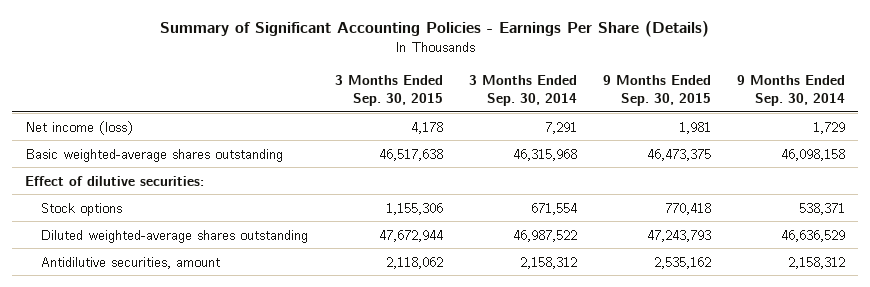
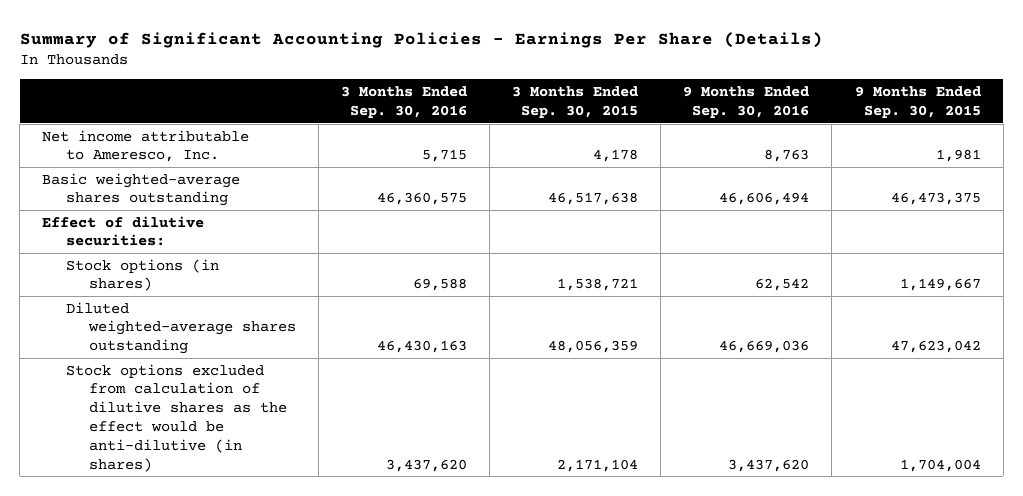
- | 3 Months Ended Sep. 30, 2015 | 3 Months Ended Sep. 30, 2014 | 9 Months Ended Sep. 30, 2015 | 9 Months Ended Sep. 30, 2014
+ | 3 Months Ended Sep. 30, 2016 | 3 Months Ended Sep. 30, 2015 | 9 Months Ended Sep. 30, 2016 | 9 Months Ended Sep. 30, 2015
- Net income (loss) | 4,178 | 7,291 | 1,981 | 1,729
+ Net income attributable to Ameresco, Inc. | 5,715 | 4,178 | 8,763 | 1,981
- Stock options | 1,155,306 | 671,554 | 770,418 | 538,371
- Diluted weighted-average shares outstanding | 47,672,944 | 46,987,522 | 47,243,793 | 46,636,529
- Antidilutive securities, amount | 2,118,062 | 2,158,312 | 2,535,162 | 2,158,312
+ Stock options (in shares) | 69,588 | 1,538,721 | 62,542 | 1,149,667
+ Diluted weighted-average shares outstanding | 46,430,163 | 48,056,359 | 46,669,036 | 47,623,042
+ Stock options excluded from calculation of dilutive shares as the effect would be anti-dilutive (in shares) | 3,437,620 | 2,171,104 | 3,437,620 | 1,704,004

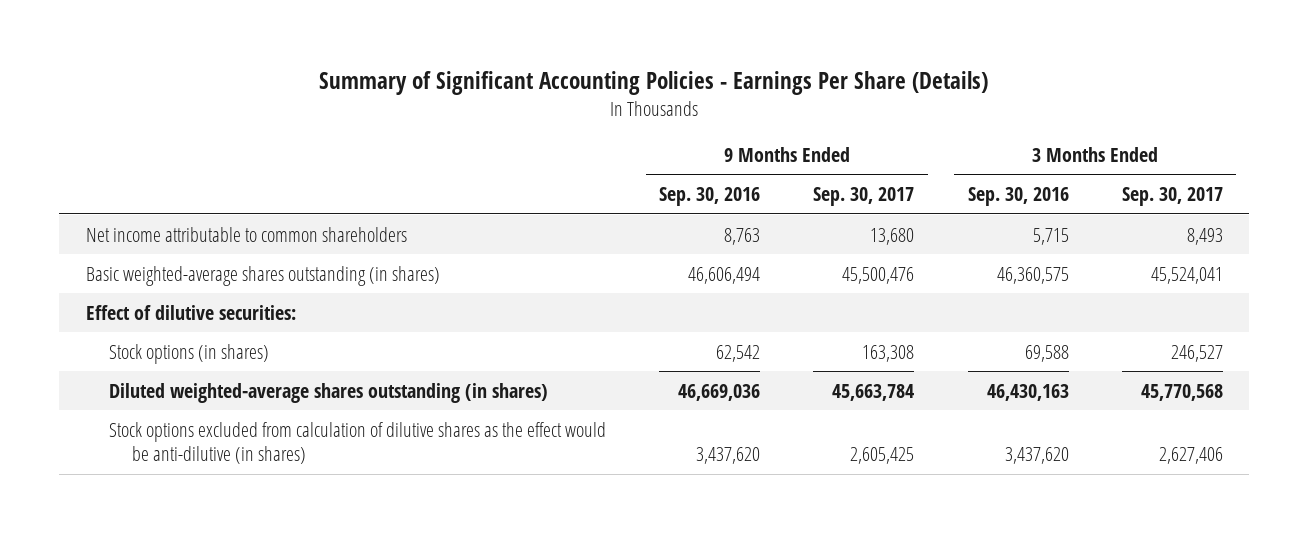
- | 3 Months Ended Sep. 30, 2016 | 3 Months Ended Sep. 30, 2015 | 9 Months Ended Sep. 30, 2016 | 9 Months Ended Sep. 30, 2015
+ | 9 Months Ended Sep. 30, 2016 | 9 Months Ended Sep. 30, 2017 | 3 Months Ended Sep. 30, 2016 | 3 Months Ended Sep. 30, 2017
- Net income attributable to Ameresco, Inc. | 5,715 | 4,178 | 8,763 | 1,981
- Basic weighted-average shares outstanding | 46,360,575 | 46,517,638 | 46,606,494 | 46,473,375
+ Net income attributable to common shareholders | 8,763 | 13,680 | 5,715 | 8,493
+ Basic weighted-average shares outstanding (in shares) | 46,606,494 | 45,500,476 | 46,360,575 | 45,524,041
- Diluted weighted-average shares outstanding | 46,430,163 | 48,056,359 | 46,669,036 | 47,623,042
+ Diluted weighted-average shares outstanding (in shares) | 46,669,036 | 45,663,784 | 46,430,163 | 45,770,568

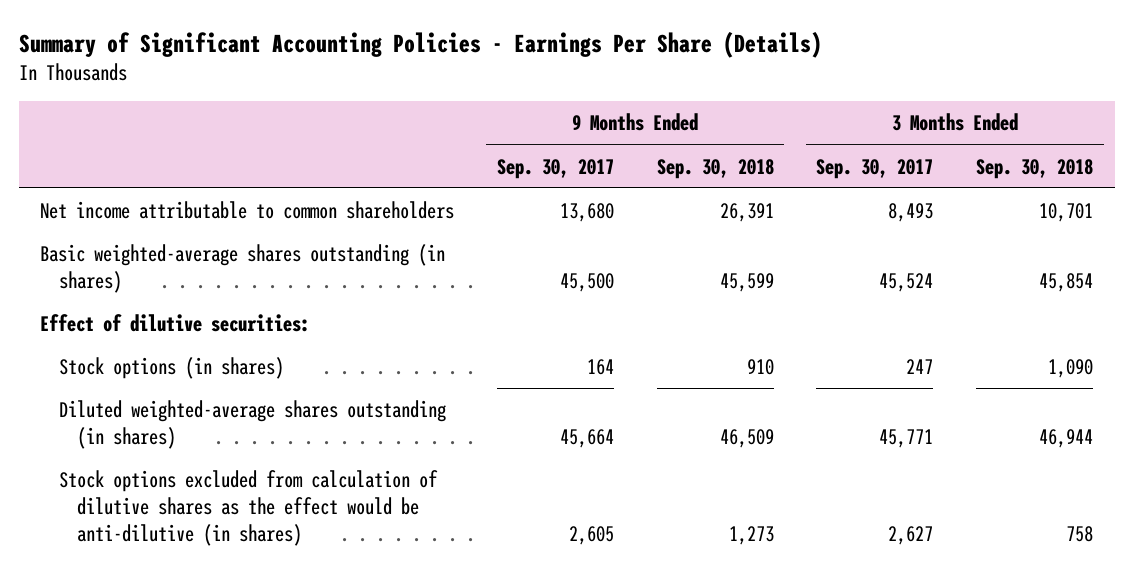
- | 9 Months Ended Sep. 30, 2016 | 9 Months Ended Sep. 30, 2017 | 3 Months Ended Sep. 30, 2016 | 3 Months Ended Sep. 30, 2017
+ | 9 Months Ended Sep. 30, 2017 | 9 Months Ended Sep. 30, 2018 | 3 Months Ended Sep. 30, 2017 | 3 Months Ended Sep. 30, 2018
- Basic weighted-average shares outstanding (in shares) | 46,606,494 | 45,500,476 | 46,360,575 | 45,524,041
+ Basic weighted-average shares outstanding (in shares) | 45,500 | 45,599 | 45,524 | 45,854
- Stock options (in shares) | 62,542 | 163,308 | 69,588 | 246,527
- Diluted weighted-average shares outstanding (in shares) | 46,669,036 | 45,663,784 | 46,430,163 | 45,770,568
- Stock options excluded from calculation of dilutive shares as the effect would be anti-dilutive (in shares) | 3,437,620 | 2,605,425 | 3,437,620 | 2,627,406
+ Stock options (in shares) | 164 | 910 | 247 | 1,090
+ Diluted weighted-average shares outstanding (in shares) | 45,664 | 46,509 | 45,771 | 46,944
+ Stock options excluded from calculation of dilutive shares as the effect would be anti-dilutive (in shares) | 2,605 | 1,273 | 2,627 | 758

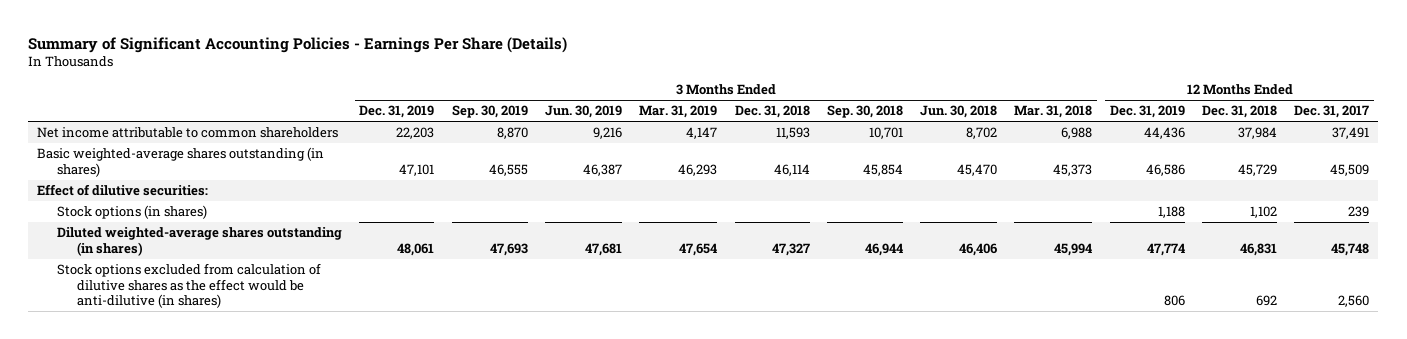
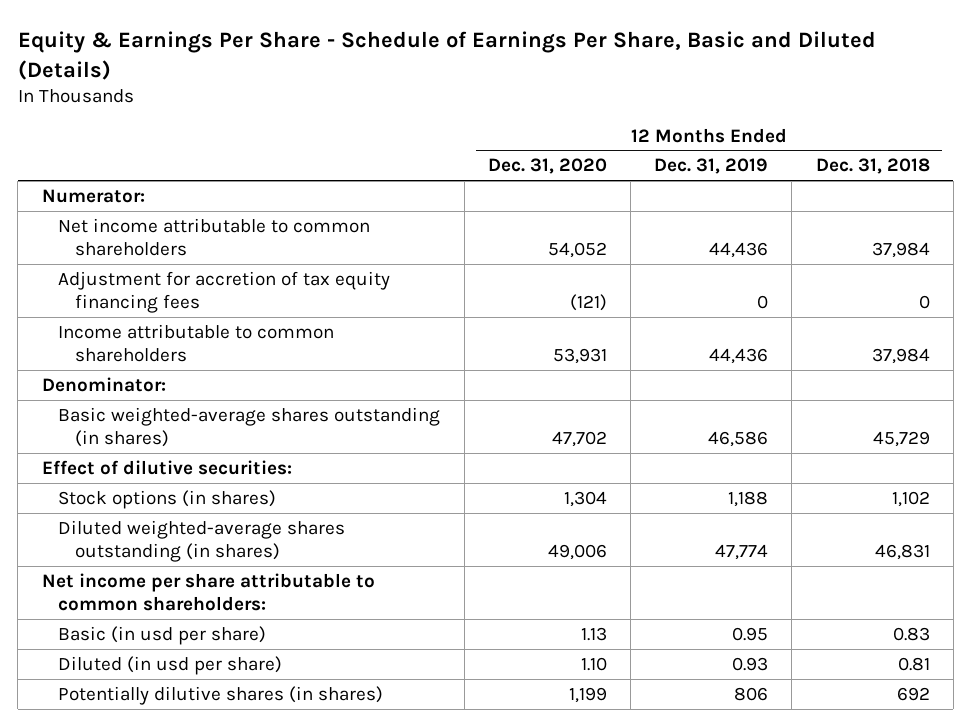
- Summary of Significant Accounting Policies - Earnings Per Share (Details)
+ Equity & Earnings Per Share - Schedule of Earnings Per Share, Basic and Diluted (Details)
- | 3 Months Ended Dec. 31, 2019 | 3 Months Ended Sep. 30, 2019 | 3 Months Ended Jun. 30, 2019 | 3 Months Ended Mar. 31, 2019 | 3 Months Ended Dec. 31, 2018 | 3 Months Ended Sep. 30, 2018 | 3 Months Ended Jun. 30, 2018 | 3 Months Ended Mar. 31, 2018 | 12 Months Ended Dec. 31, 2019 | 12 Months Ended Dec. 31, 2018 | 12 Months Ended Dec. 31, 2017
+ | 12 Months Ended Dec. 31, 2020 | 12 Months Ended Dec. 31, 2019 | 12 Months Ended Dec. 31, 2018
+ Numerator:
+ Adjustment for accretion of tax equity financing fees | (121) | 0 | 0
+ Income attributable to common shareholders | 53,931 | 44,436 | 37,984
+ Denominator:
- Stock options excluded from calculation of dilutive shares as the effect would be anti-dilutive (in shares) | | | | | | | | | 806 | 692 | 2,560
+ Net income per share attributable to common shareholders:
+ Basic (in usd per share) | 1.13 | 0.95 | 0.83
+ Diluted (in usd per share) | 1.10 | 0.93 | 0.81
+ Potentially dilutive shares (in shares) | 1,199 | 806 | 692

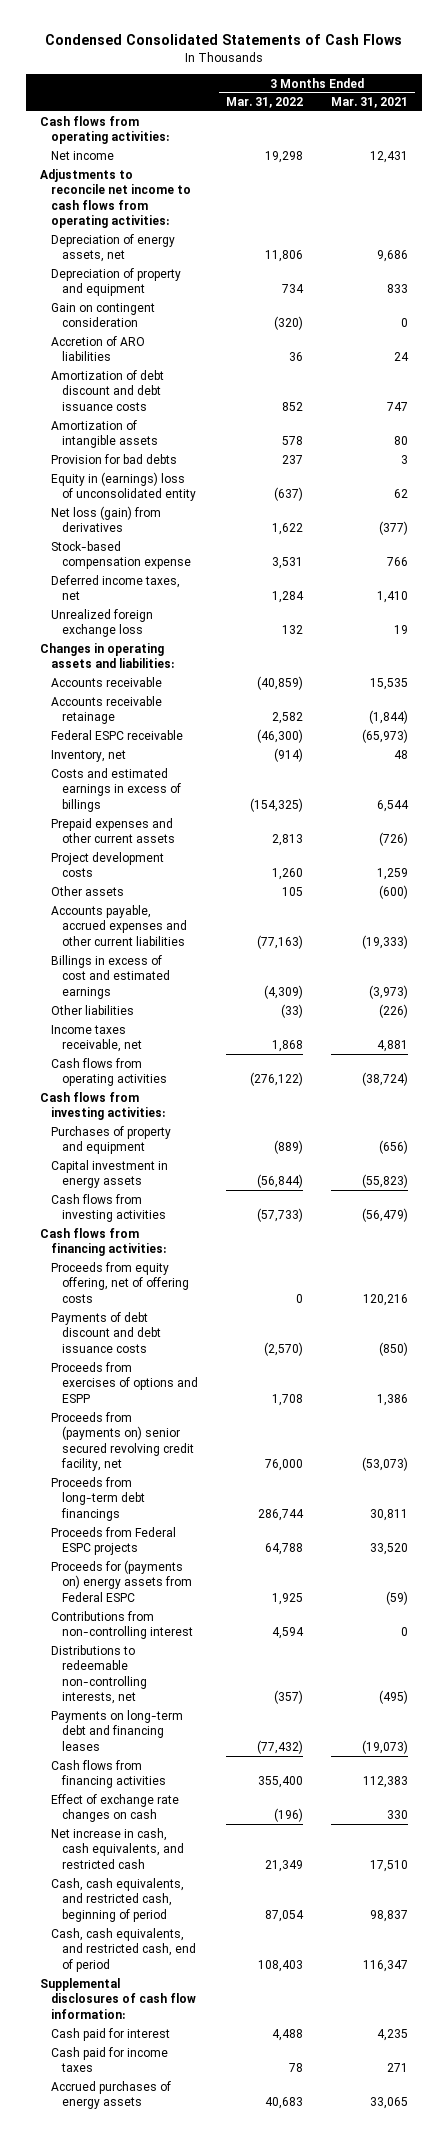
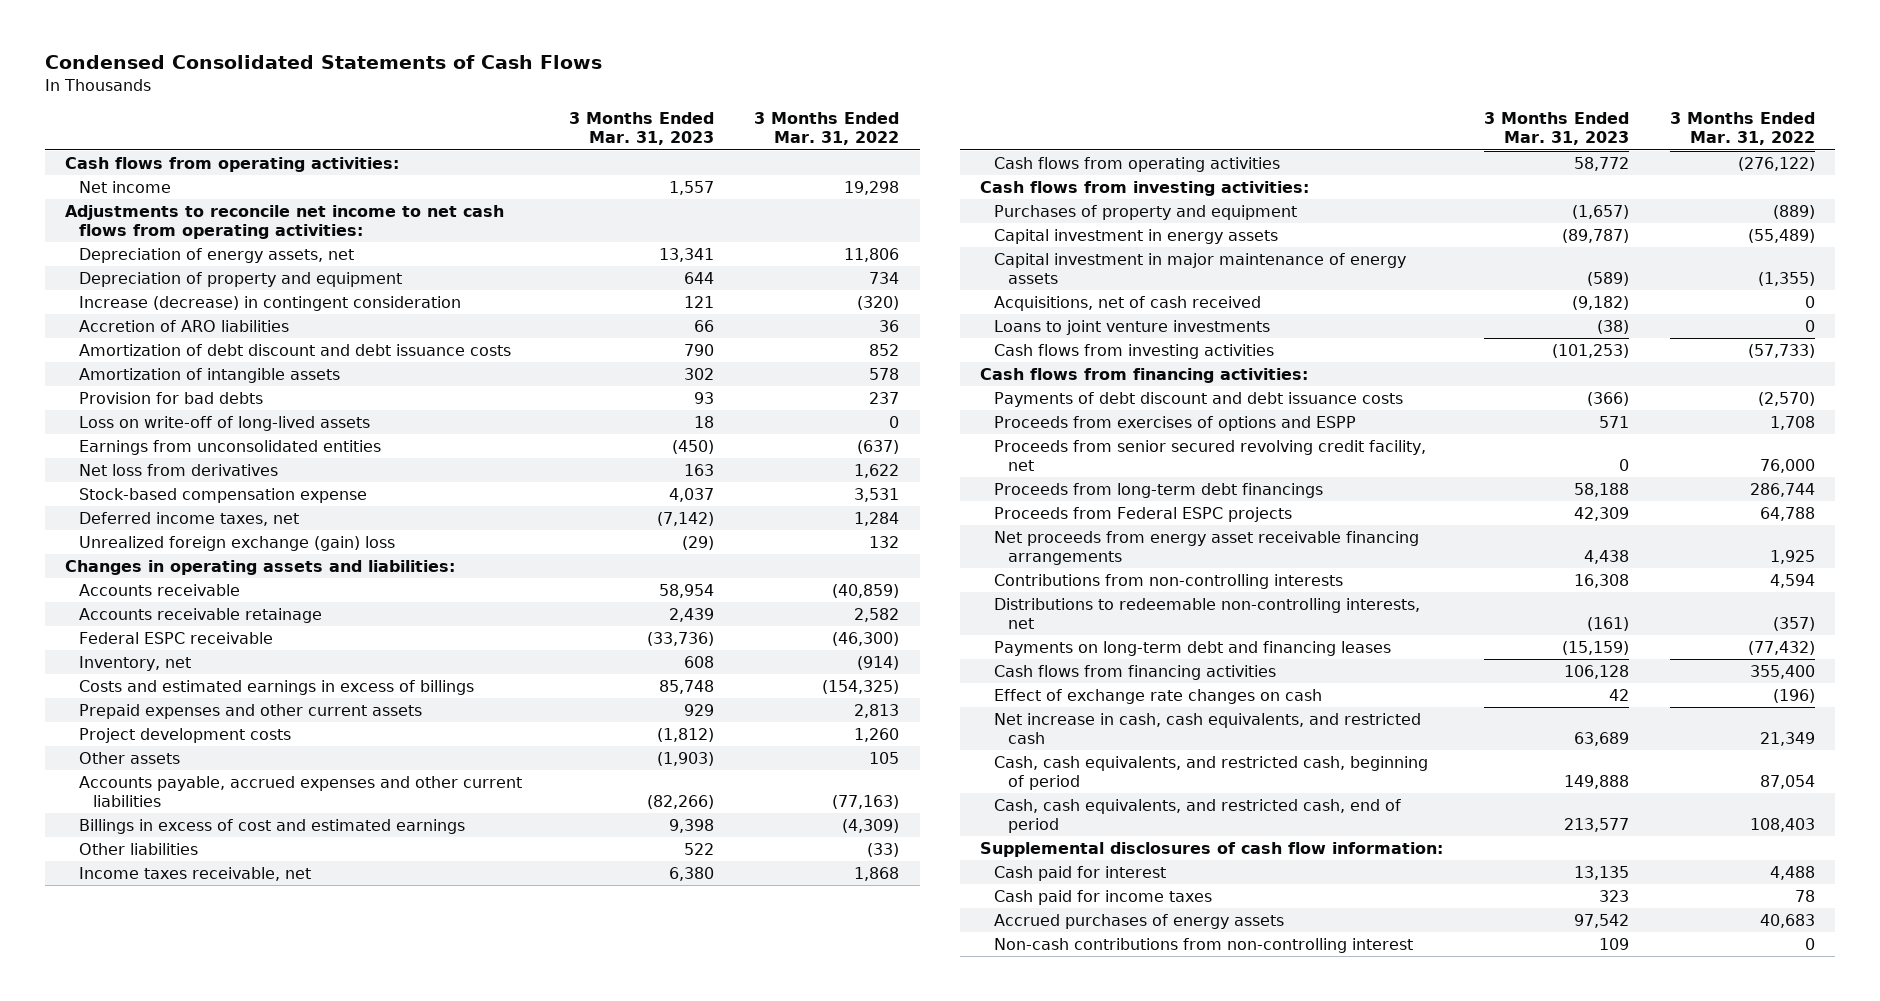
- | 3 Months Ended Mar. 31, 2022 | 3 Months Ended Mar. 31, 2021
+ | 3 Months Ended Mar. 31, 2023 | 3 Months Ended Mar. 31, 2022
- Adjustments to reconcile net income to cash flows from operating activities:
+ Adjustments to reconcile net income to net cash flows from operating activities:
- Gain on contingent consideration | (320) | 0
+ Increase (decrease) in contingent consideration | 121 | (320)
- Equity in (earnings) loss of unconsolidated entity | (637) | 62
- Net loss (gain) from derivatives | 1,622 | (377)
+ Loss on write-off of long-lived assets | 18 | 0
+ Earnings from unconsolidated entities | (450) | (637)
+ Net loss from derivatives | 163 | 1,622
- Unrealized foreign exchange loss | 132 | 19
+ Unrealized foreign exchange (gain) loss | (29) | 132
- Capital investment in energy assets | (56,844) | (55,823)
+ Capital investment in energy assets | (89,787) | (55,489)
+ Capital investment in major maintenance of energy assets | (589) | (1,355)
+ Acquisitions, net of cash received | (9,182) | 0
+ Loans to joint venture investments | (38) | 0
- Proceeds from equity offering, net of offering costs | 0 | 120,216
- Proceeds from (payments on) senior secured revolving credit facility, net | 76,000 | (53,073)
+ Proceeds from senior secured revolving credit facility, net | 0 | 76,000
- Proceeds for (payments on) energy assets from Federal ESPC | 1,925 | (59)
- Contributions from non-controlling interest | 4,594 | 0
+ Net proceeds from energy asset receivable financing arrangements | 4,438 | 1,925
+ Contributions from non-controlling interests | 16,308 | 4,594
+ Non-cash contributions from non-controlling interest | 109 | 0

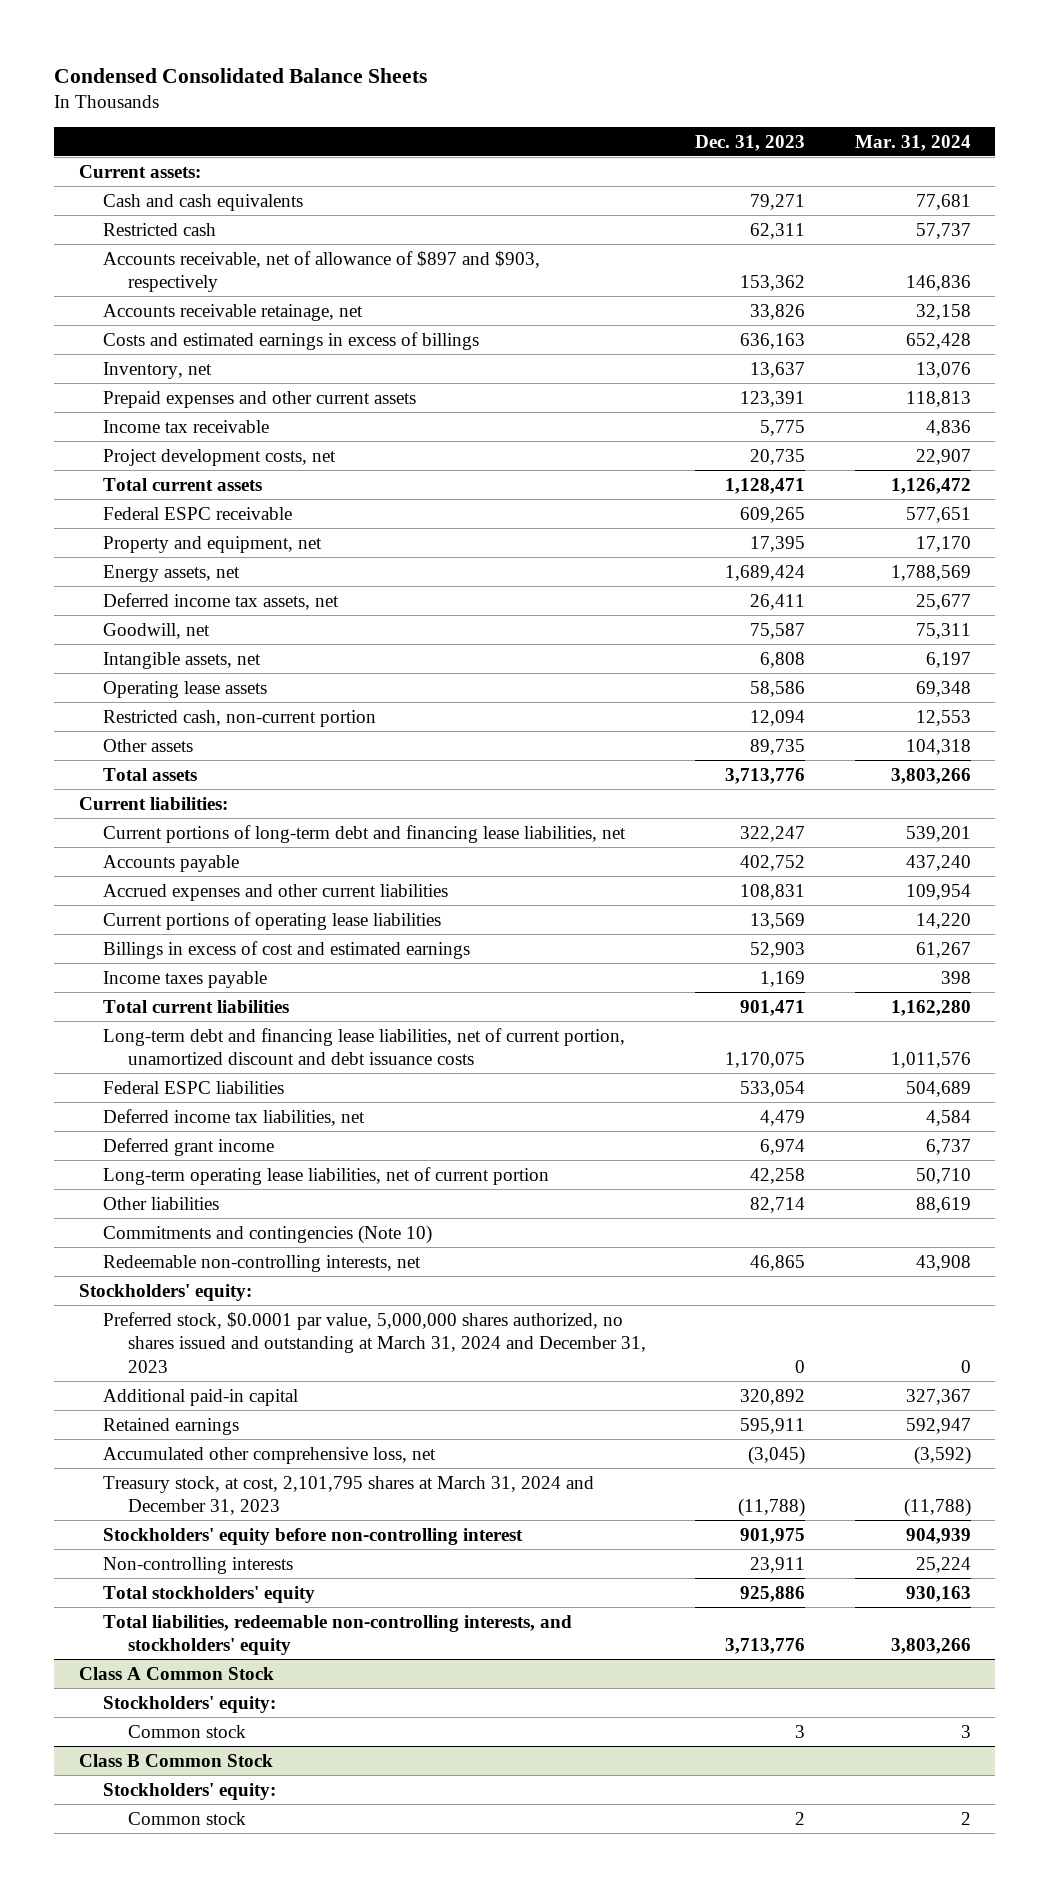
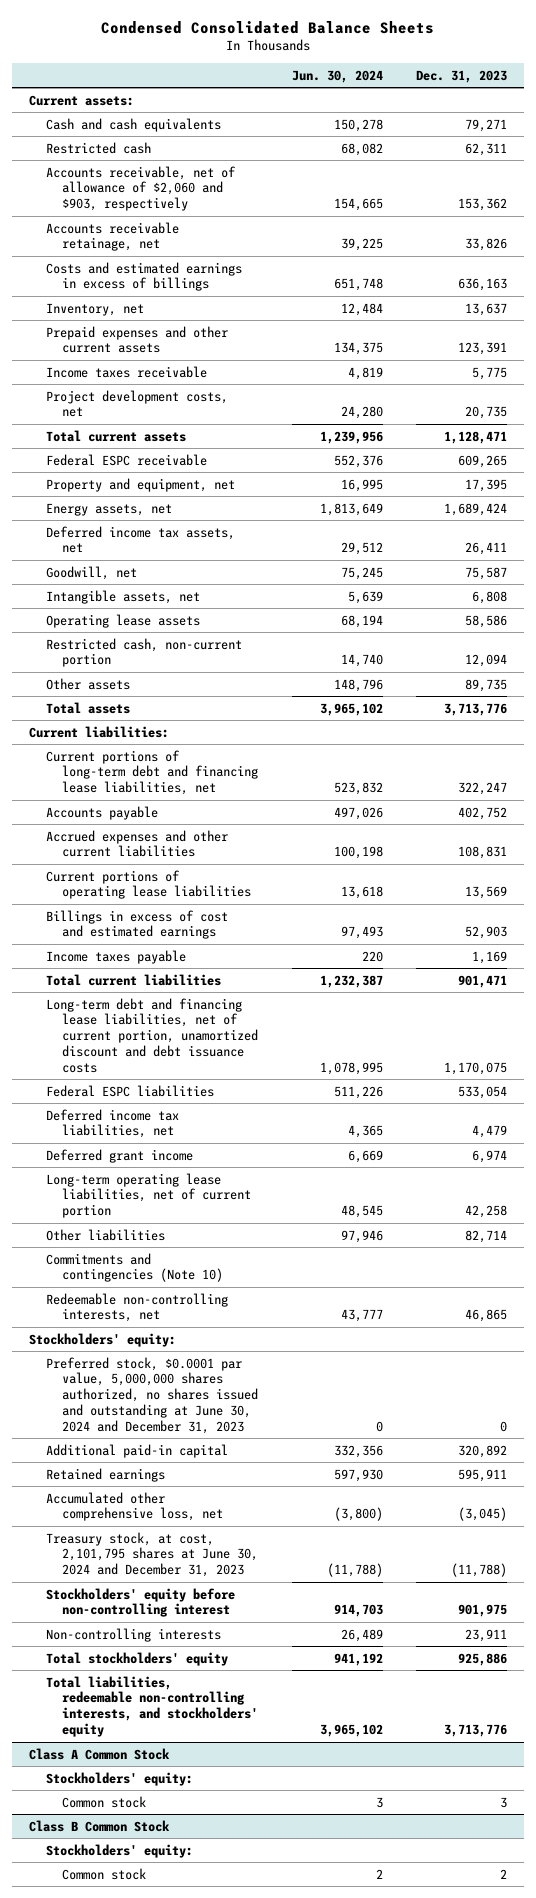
- | Dec. 31, 2023 | Mar. 31, 2024
+ | Jun. 30, 2024 | Dec. 31, 2023
- Accounts receivable, net of allowance of $897 and $903, respectively | 153,362 | 146,836
+ Accounts receivable, net of allowance of $2,060 and $903, respectively | 154,665 | 153,362
- Income tax receivable | 5,775 | 4,836
+ Income taxes receivable | 4,819 | 5,775
- Preferred stock, $0.0001 par value, 5,000,000 shares authorized, no shares issued and outstanding at March 31, 2024 and December 31, 2023 | 0 | 0
+ Preferred stock, $0.0001 par value, 5,000,000 shares authorized, no shares issued and outstanding at June 30, 2024 and December 31, 2023 | 0 | 0
- Treasury stock, at cost, 2,101,795 shares at March 31, 2024 and December 31, 2023 | (11,788) | (11,788)
+ Treasury stock, at cost, 2,101,795 shares at June 30, 2024 and December 31, 2023 | (11,788) | (11,788)

